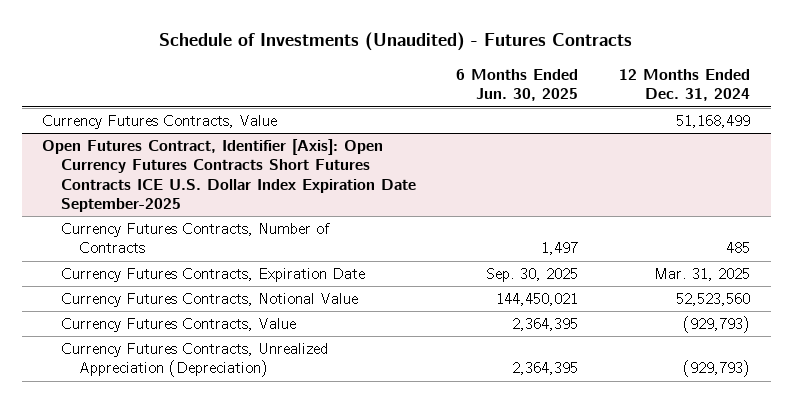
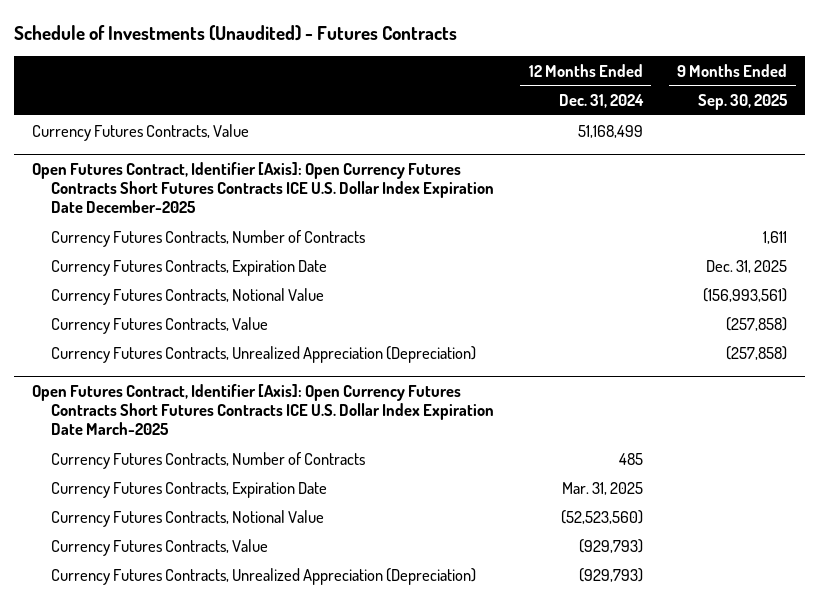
- | 6 Months Ended Jun. 30, 2025 | 12 Months Ended Dec. 31, 2024
+ | 12 Months Ended Dec. 31, 2024 | 9 Months Ended Sep. 30, 2025
- Open Futures Contract, Identifier [Axis]: Open Currency Futures Contracts Short Futures Contracts ICE U.S. Dollar Index Expiration Date September-2025
+ Open Futures Contract, Identifier [Axis]: Open Currency Futures Contracts Short Futures Contracts ICE U.S. Dollar Index Expiration Date December-2025
+ Currency Futures Contracts, Number of Contracts | | 1,611
+ Currency Futures Contracts, Expiration Date | | Dec. 31, 2025
+ Currency Futures Contracts, Notional Value | | (156,993,561)
+ Currency Futures Contracts, Value | | (257,858)
+ Currency Futures Contracts, Unrealized Appreciation (Depreciation) | | (257,858)
+ Open Futures Contract, Identifier [Axis]: Open Currency Futures Contracts Short Futures Contracts ICE U.S. Dollar Index Expiration Date March-2025
- Currency Futures Contracts, Notional Value | 144,450,021 | 52,523,560
+ Currency Futures Contracts, Notional Value | (52,523,560) |

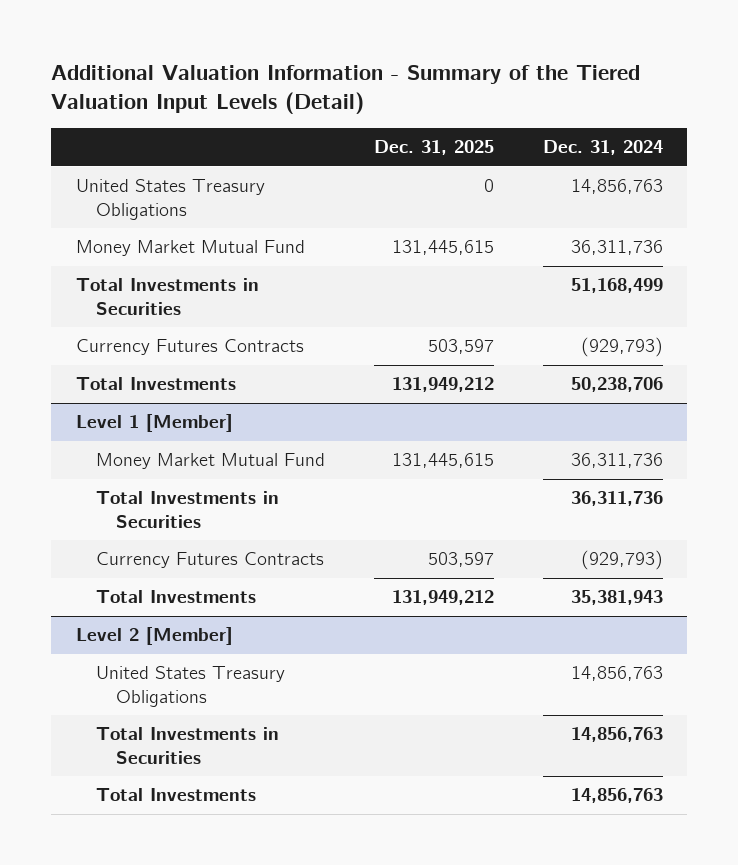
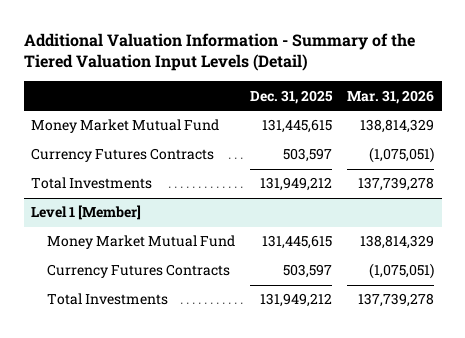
- | Dec. 31, 2025 | Dec. 31, 2024
+ | Dec. 31, 2025 | Mar. 31, 2026
- United States Treasury Obligations | 0 | 14,856,763
- Total Investments in Securities | | 51,168,499
@ Level 1 [Member]
- Total Investments in Securities | | 36,311,736
- Level 2 [Member]
- United States Treasury Obligations | | 14,856,763
- Total Investments in Securities | | 14,856,763
- Total Investments | | 14,856,763

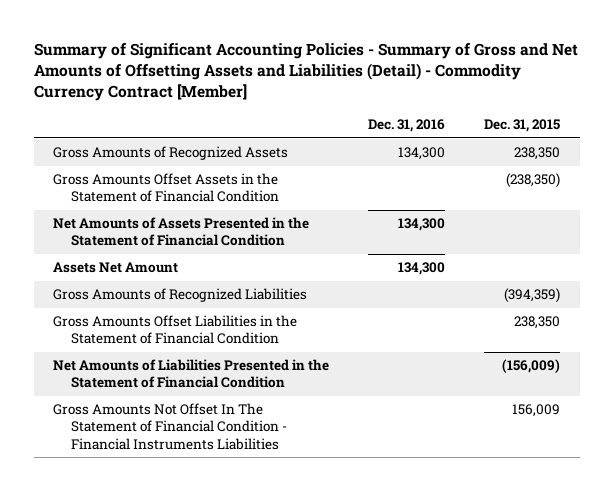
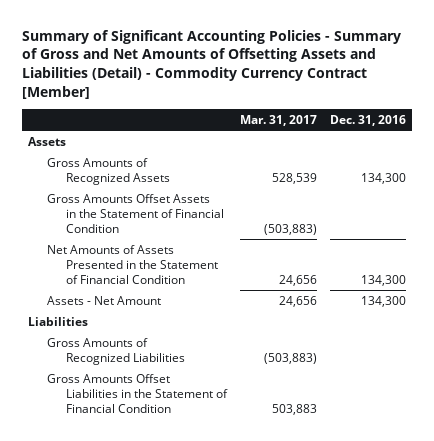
- | Dec. 31, 2016 | Dec. 31, 2015
+ | Mar. 31, 2017 | Dec. 31, 2016
+ Assets
- Assets Net Amount | 134,300 |
+ Assets - Net Amount | 24,656 | 134,300
+ Liabilities
- Net Amounts of Liabilities Presented in the Statement of Financial Condition | | (156,009)
- Gross Amounts Not Offset In The Statement of Financial Condition - Financial Instruments Liabilities | | 156,009

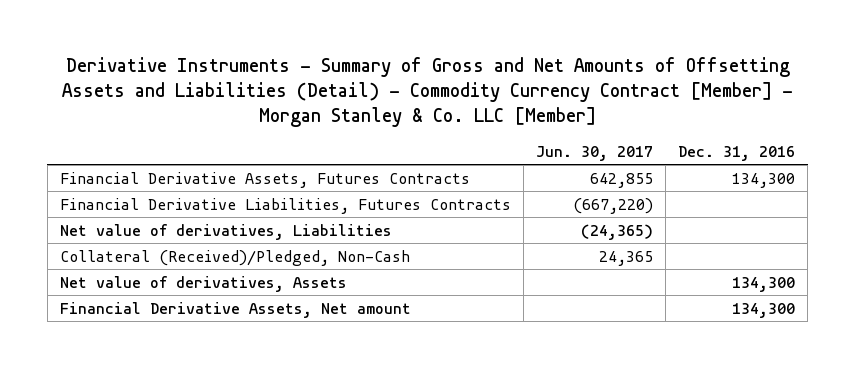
- Summary of Significant Accounting Policies - Summary of Gross and Net Amounts of Offsetting Assets and Liabilities (Detail) - Commodity Currency Contract [Member]
+ Derivative Instruments - Summary of Gross and Net Amounts of Offsetting Assets and Liabilities (Detail) - Commodity Currency Contract [Member] - Morgan Stanley & Co. LLC [Member]
- | Mar. 31, 2017 | Dec. 31, 2016
+ | Jun. 30, 2017 | Dec. 31, 2016
- Assets
- Gross Amounts of Recognized Assets | 528,539 | 134,300
- Gross Amounts Offset Assets in the Statement of Financial Condition | (503,883) |
- Net Amounts of Assets Presented in the Statement of Financial Condition | 24,656 | 134,300
- Assets - Net Amount | 24,656 | 134,300
- Liabilities
- Gross Amounts of Recognized Liabilities | (503,883) |
- Gross Amounts Offset Liabilities in the Statement of Financial Condition | 503,883 |
+ Financial Derivative Assets, Futures Contracts | 642,855 | 134,300
+ Financial Derivative Liabilities, Futures Contracts | (667,220) |
+ Net value of derivatives, Liabilities | (24,365) |
+ Collateral (Received)/Pledged, Non-Cash | 24,365 |
+ Net value of derivatives, Assets | | 134,300
+ Financial Derivative Assets, Net amount | | 134,300

